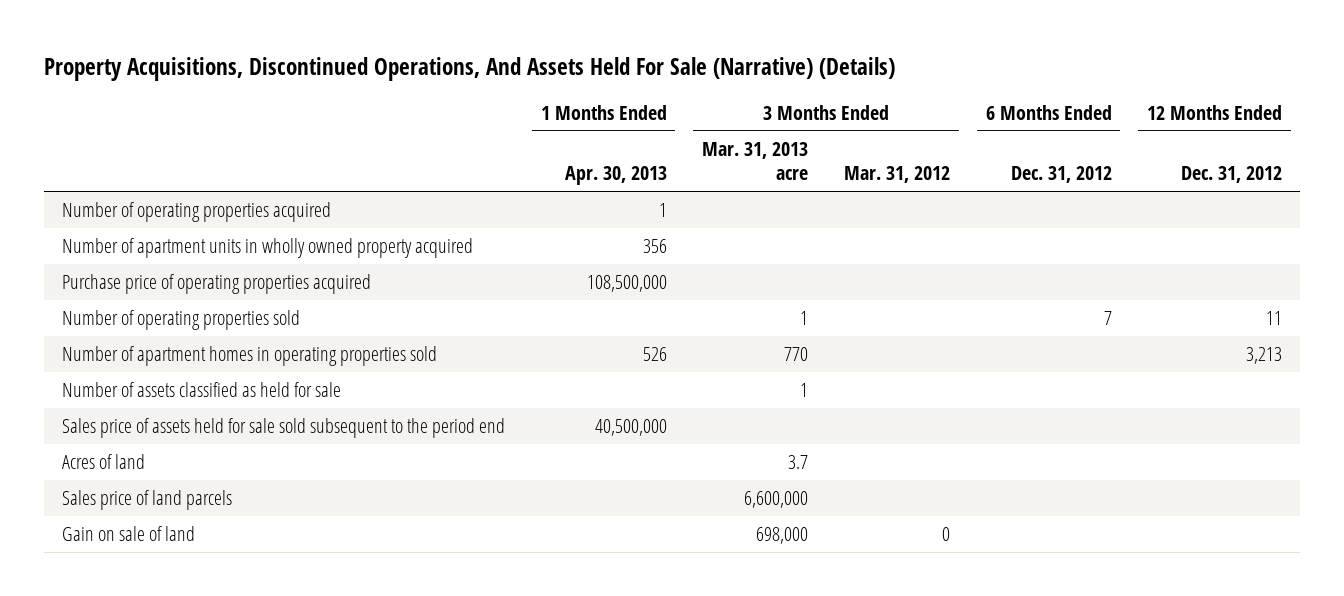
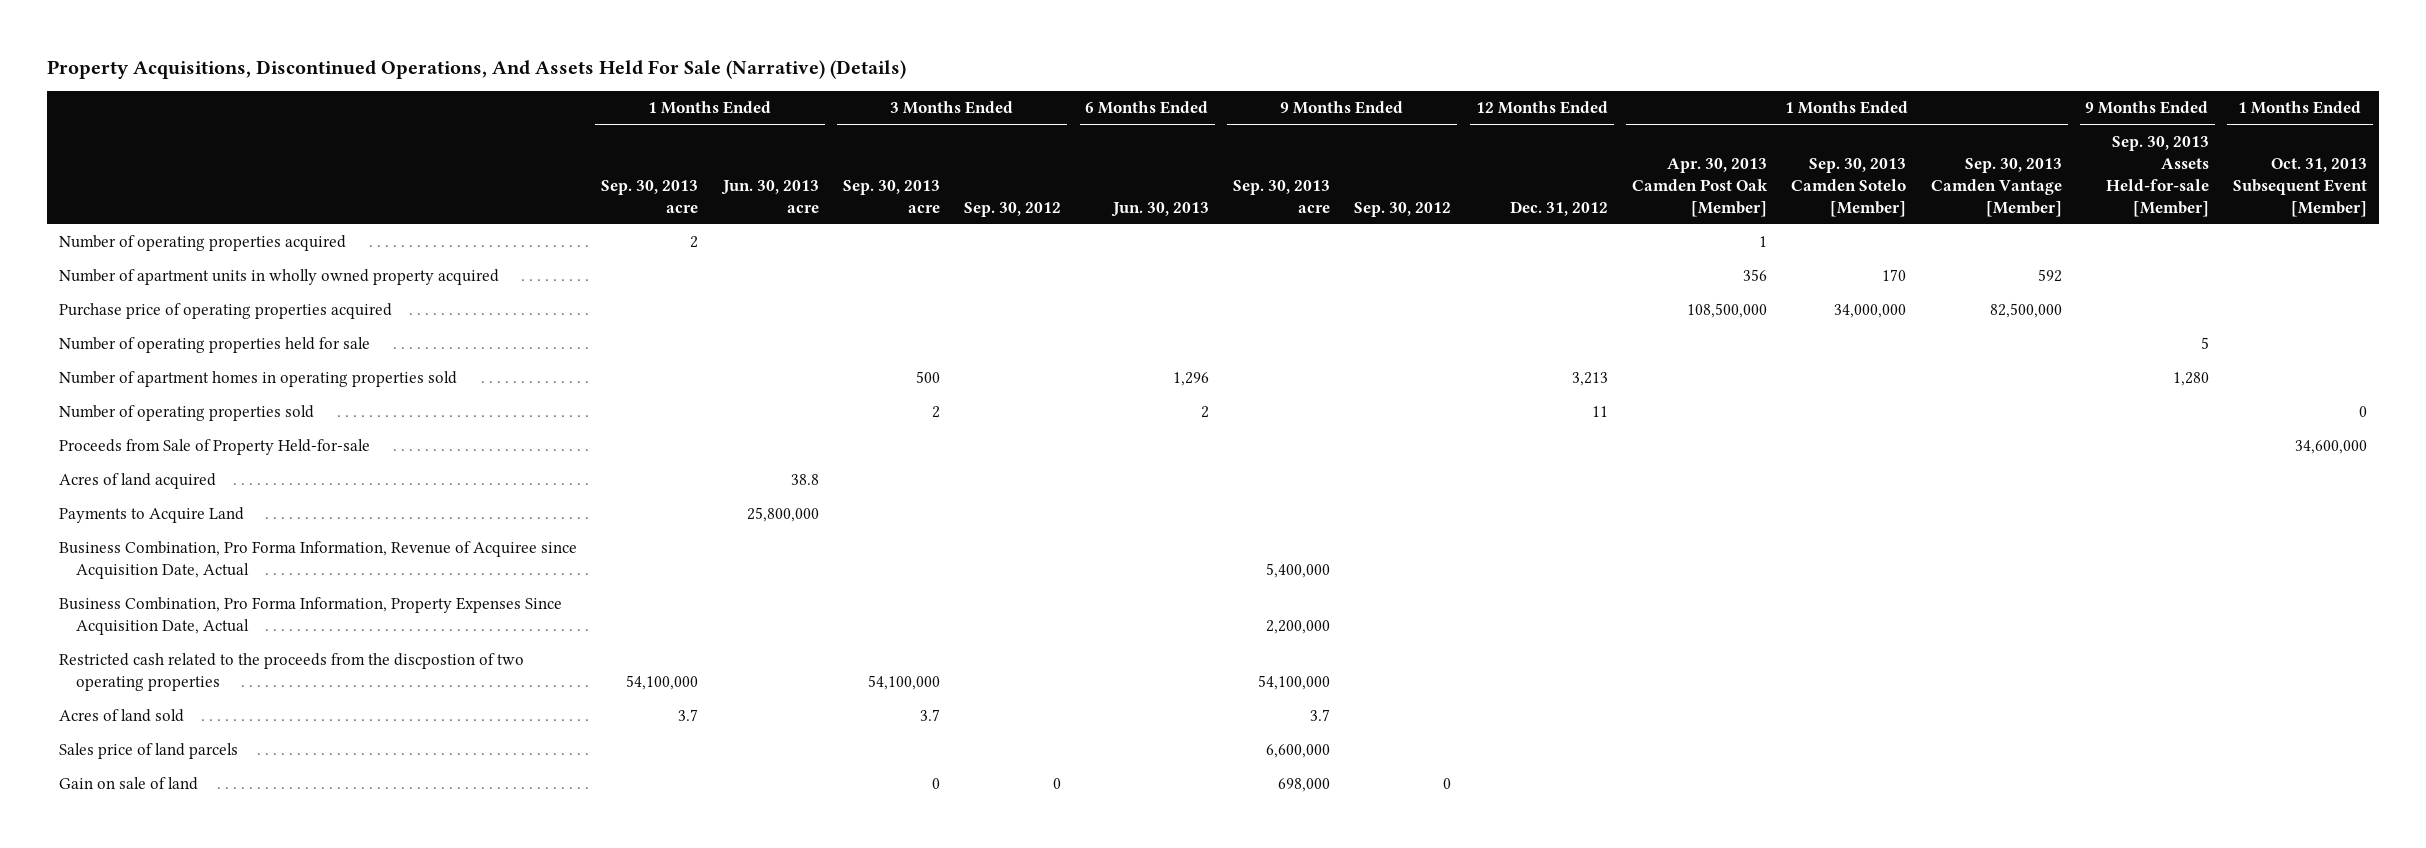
- | 1 Months Ended Apr. 30, 2013 | 3 Months Ended Mar. 31, 2013 acre | 3 Months Ended Mar. 31, 2012 | 6 Months Ended Dec. 31, 2012 | 12 Months Ended Dec. 31, 2012
+ | 1 Months Ended Sep. 30, 2013 acre | 1 Months Ended Jun. 30, 2013 acre | 3 Months Ended Sep. 30, 2013 acre | 3 Months Ended Sep. 30, 2012 | 6 Months Ended Jun. 30, 2013 | 9 Months Ended Sep. 30, 2013 acre | 9 Months Ended Sep. 30, 2012 | 12 Months Ended Dec. 31, 2012 | 1 Months Ended Apr. 30, 2013 Camden Post Oak [Member] | 1 Months Ended Sep. 30, 2013 Camden Sotelo [Member] | 1 Months Ended Sep. 30, 2013 Camden Vantage [Member] | 9 Months Ended Sep. 30, 2013 Assets Held-for-sale [Member] | 1 Months Ended Oct. 31, 2013 Subsequent Event [Member]
+ Number of operating properties held for sale | | | | | | | | | | | | 5 |
- Number of assets classified as held for sale | | 1 | | |
- Sales price of assets held for sale sold subsequent to the period end | 40,500,000 | | | |
- Acres of land | | 3.7 | | |
moved down: Number of operating properties sold | | | 2 | | 2 | | | 11 | | | | | 0
+ Proceeds from Sale of Property Held-for-sale | | | | | | | | | | | | | 34,600,000
+ Acres of land acquired | | 38.8 | | | | | | | | | | |
+ Payments to Acquire Land | | 25,800,000 | | | | | | | | | | |
+ Business Combination, Pro Forma Information, Revenue of Acquiree since Acquisition Date, Actual | | | | | | 5,400,000 | | | | | | |
+ Business Combination, Pro Forma Information, Property Expenses Since Acquisition Date, Actual | | | | | | 2,200,000 | | | | | | |
+ Restricted cash related to the proceeds from the discpostion of two operating properties | 54,100,000 | | 54,100,000 | | | 54,100,000 | | | | | | |
+ Acres of land sold | 3.7 | | 3.7 | | | 3.7 | | | | | | |

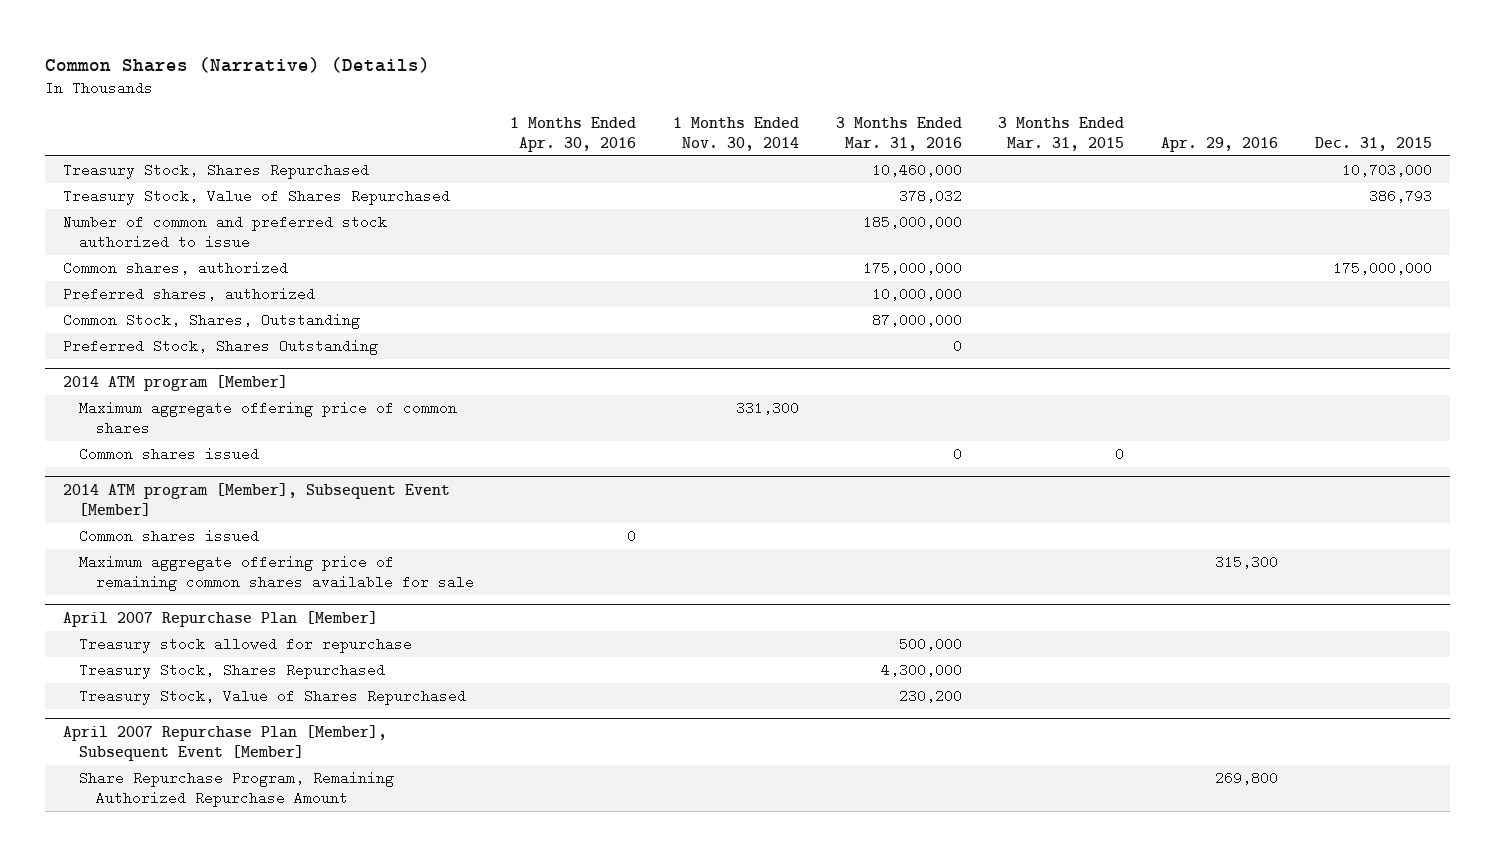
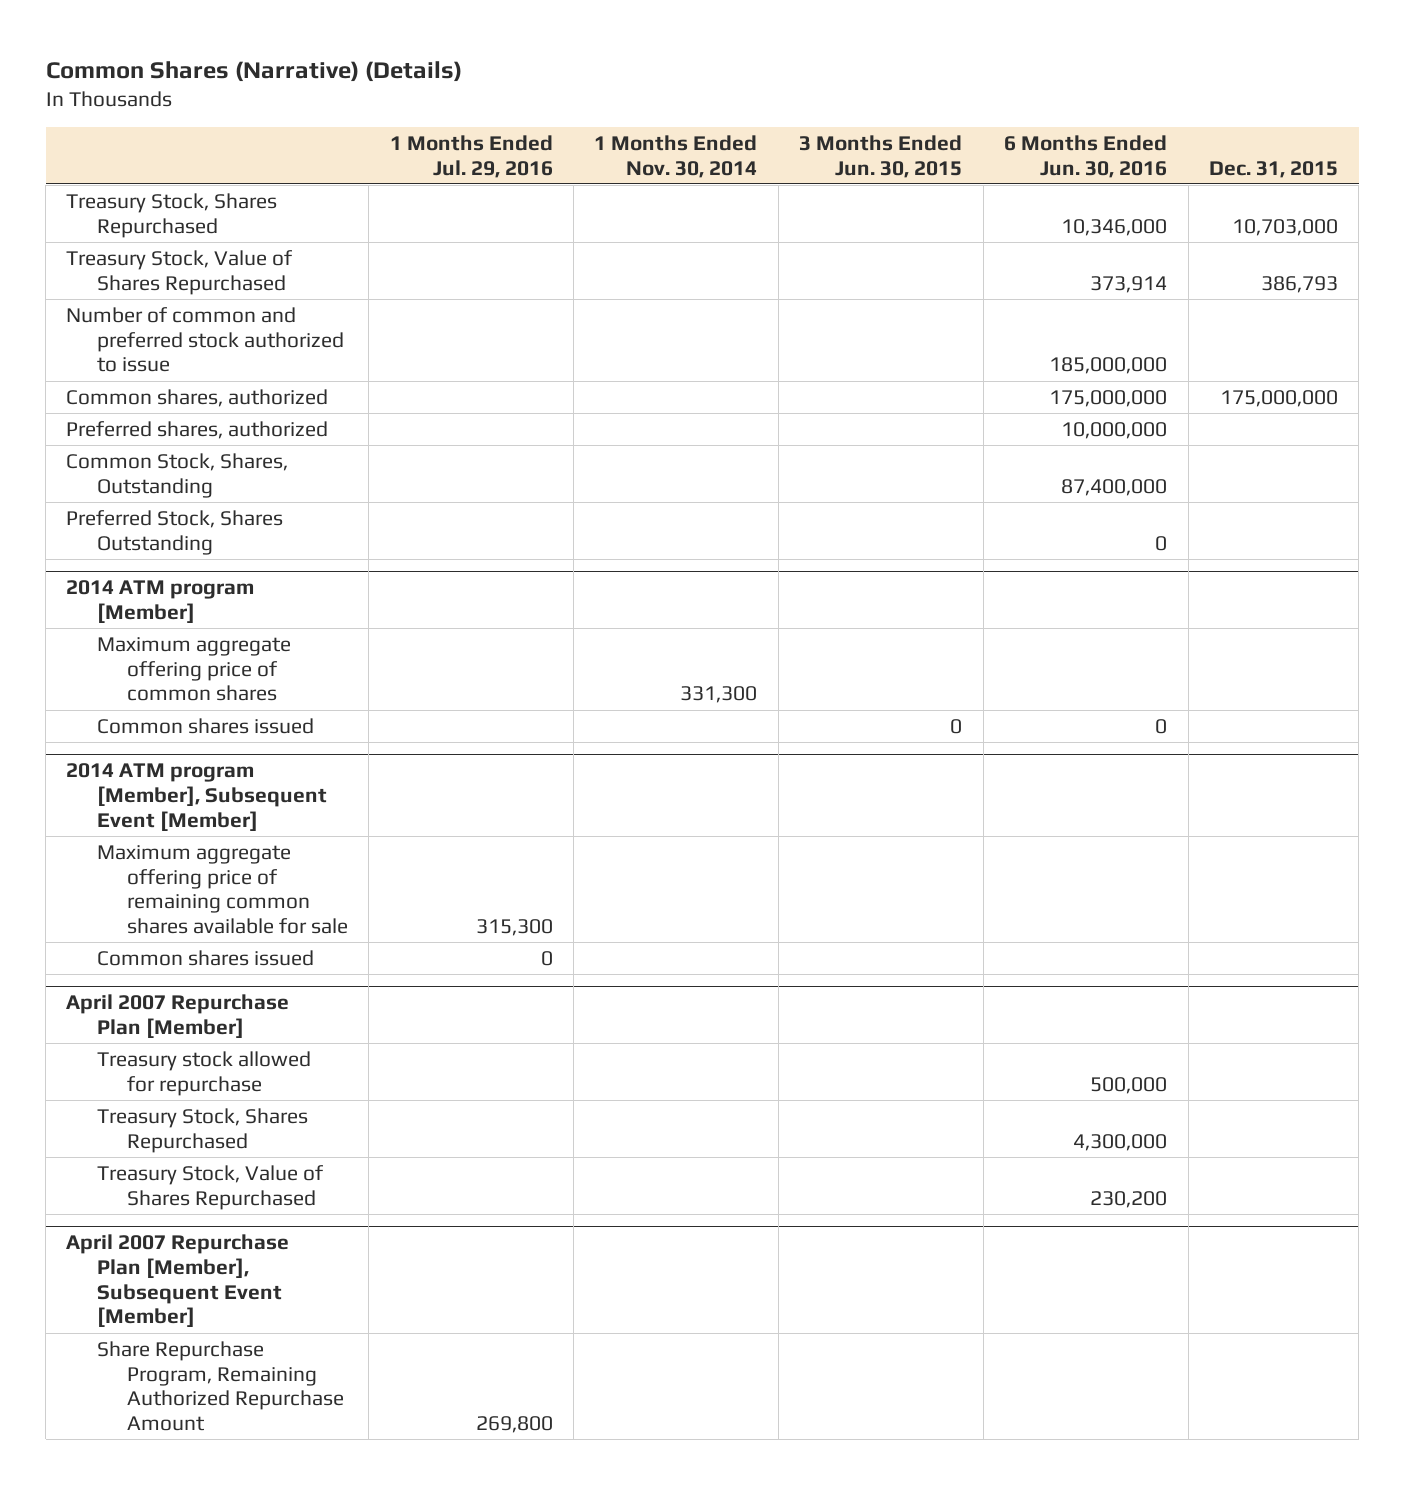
- | 1 Months Ended Apr. 30, 2016 | 1 Months Ended Nov. 30, 2014 | 3 Months Ended Mar. 31, 2016 | 3 Months Ended Mar. 31, 2015 | Apr. 29, 2016 | Dec. 31, 2015
+ | 1 Months Ended Jul. 29, 2016 | 1 Months Ended Nov. 30, 2014 | 3 Months Ended Jun. 30, 2015 | 6 Months Ended Jun. 30, 2016 | Dec. 31, 2015
@ 2014 ATM program [Member], Subsequent Event [Member]
moved down: Common shares issued | 0 | | | |

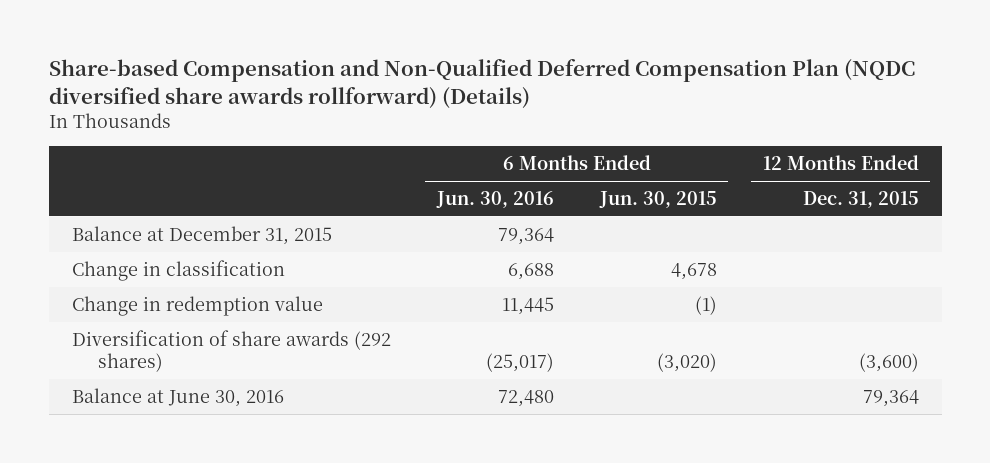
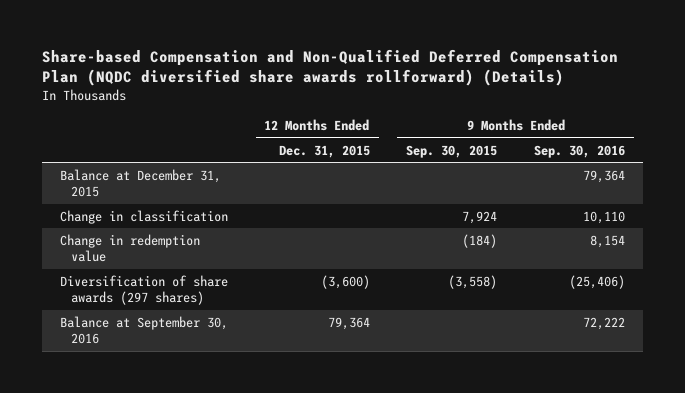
- | 6 Months Ended Jun. 30, 2016 | 6 Months Ended Jun. 30, 2015 | 12 Months Ended Dec. 31, 2015
+ | 12 Months Ended Dec. 31, 2015 | 9 Months Ended Sep. 30, 2015 | 9 Months Ended Sep. 30, 2016
- Diversification of share awards (292 shares) | (25,017) | (3,020) | (3,600)
- Balance at June 30, 2016 | 72,480 | | 79,364
+ Diversification of share awards (297 shares) | (3,600) | (3,558) | (25,406)
+ Balance at September 30, 2016 | 79,364 | | 72,222

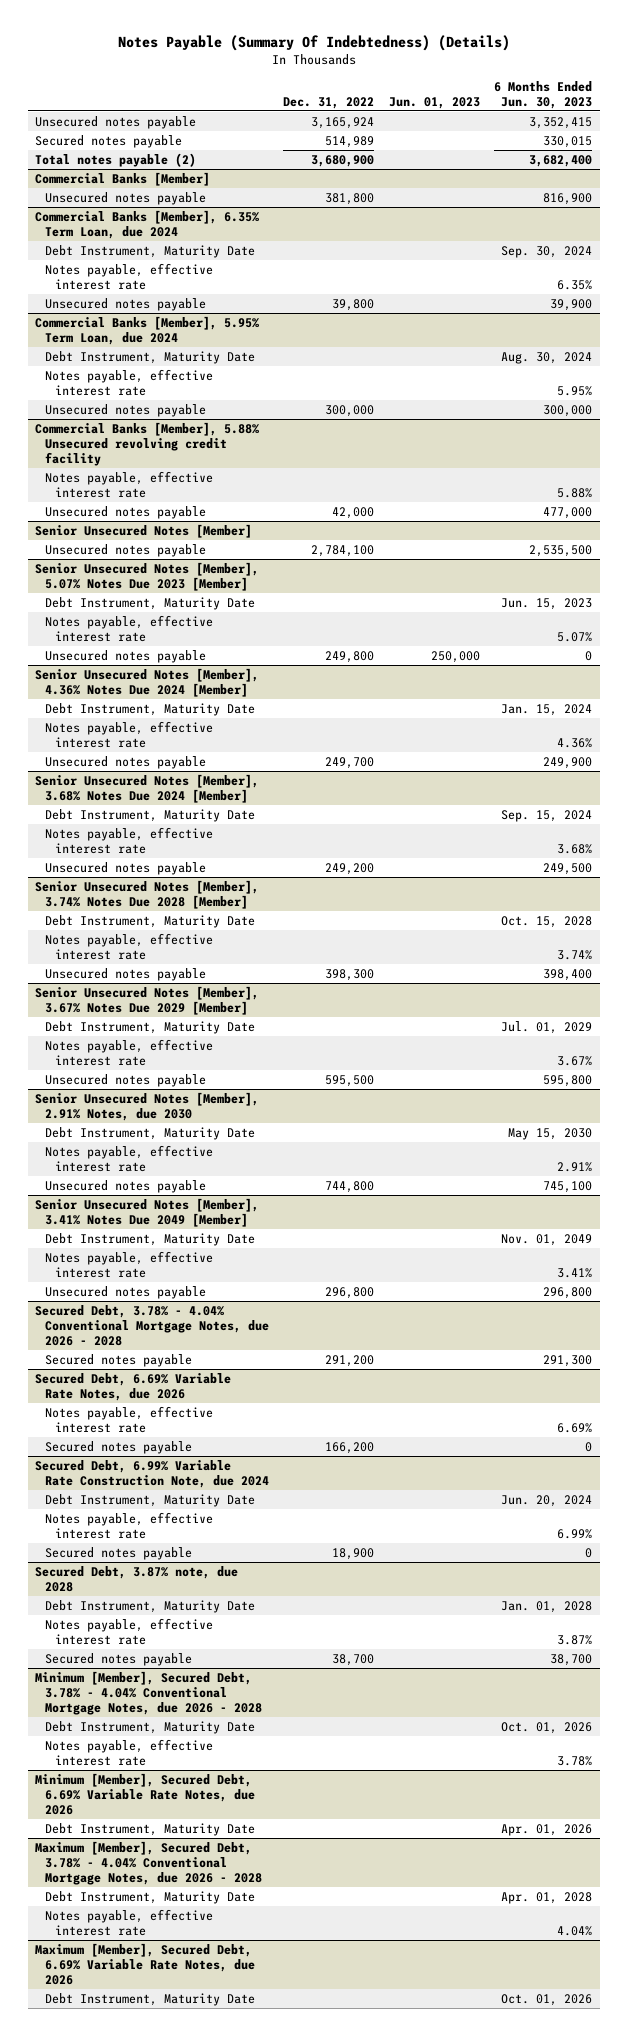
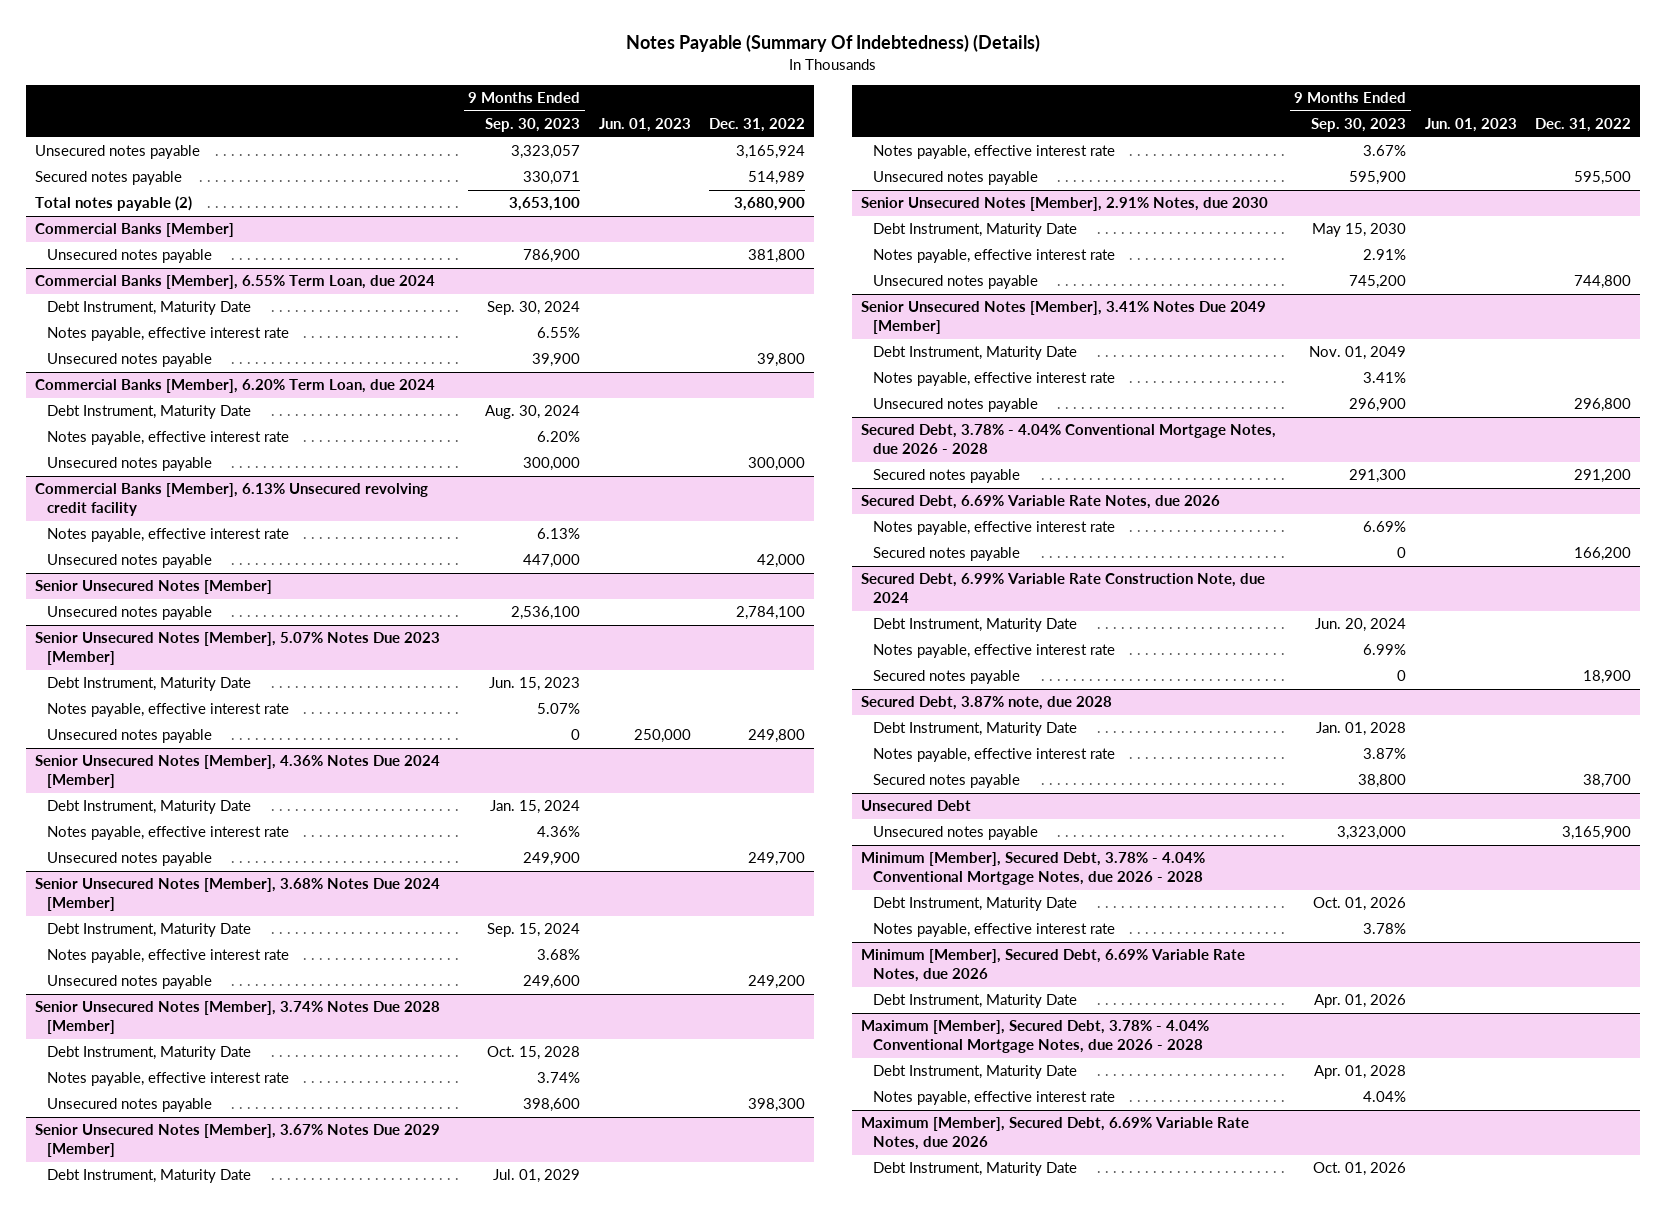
- | Dec. 31, 2022 | Jun. 01, 2023 | 6 Months Ended Jun. 30, 2023
+ | 9 Months Ended Sep. 30, 2023 | Jun. 01, 2023 | Dec. 31, 2022
- Commercial Banks [Member], 6.35% Term Loan, due 2024
+ Commercial Banks [Member], 6.55% Term Loan, due 2024
- Commercial Banks [Member], 5.95% Term Loan, due 2024
+ Commercial Banks [Member], 6.20% Term Loan, due 2024
- Commercial Banks [Member], 5.88% Unsecured revolving credit facility
+ Commercial Banks [Member], 6.13% Unsecured revolving credit facility
+ Unsecured Debt
+ Unsecured notes payable | 3,323,000 | | 3,165,900

